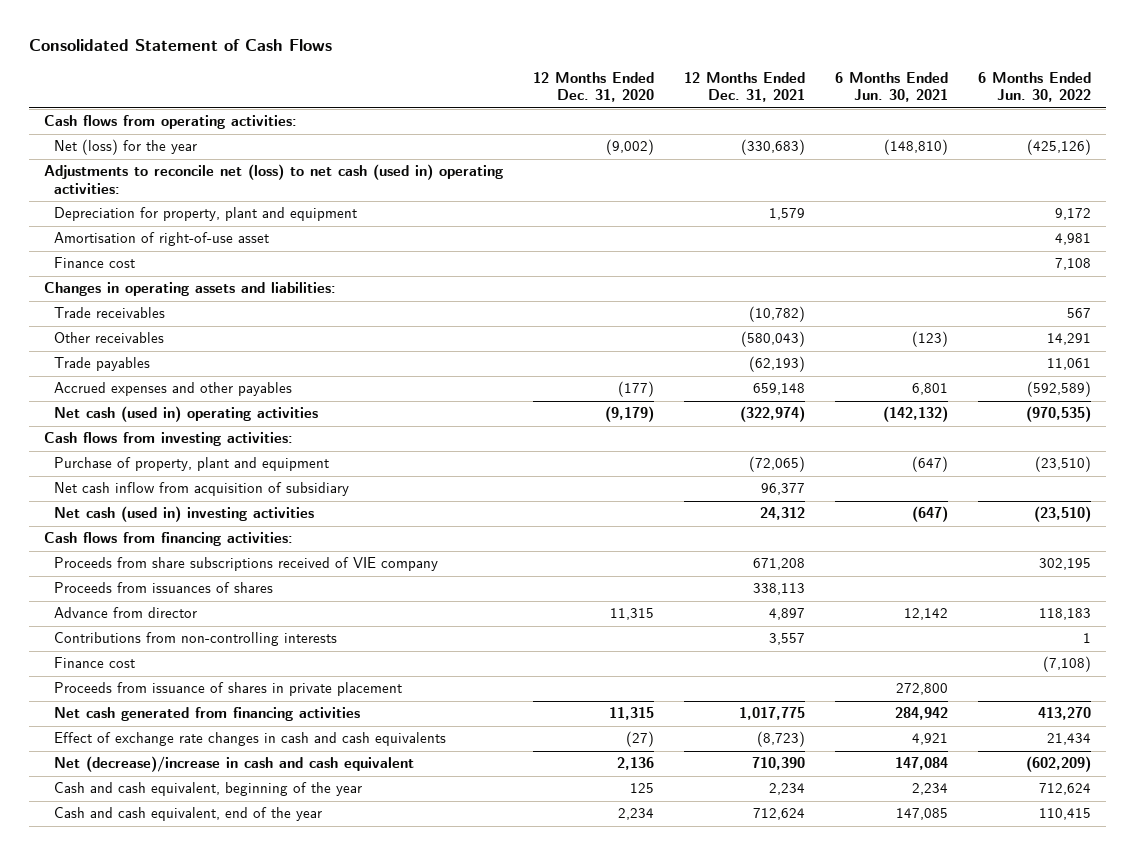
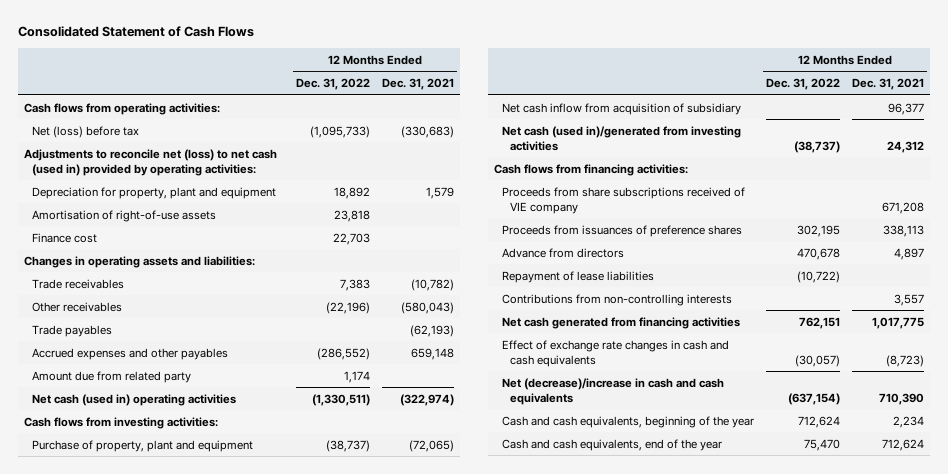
- | 12 Months Ended Dec. 31, 2020 | 12 Months Ended Dec. 31, 2021 | 6 Months Ended Jun. 30, 2021 | 6 Months Ended Jun. 30, 2022
+ | 12 Months Ended Dec. 31, 2022 | 12 Months Ended Dec. 31, 2021
- Net (loss) for the year | (9,002) | (330,683) | (148,810) | (425,126)
- Adjustments to reconcile net (loss) to net cash (used in) operating activities:
+ Net (loss) before tax | (1,095,733) | (330,683)
+ Adjustments to reconcile net (loss) to net cash (used in) provided by operating activities:
- Amortisation of right-of-use asset | | | | 4,981
+ Amortisation of right-of-use assets | 23,818 |
+ Amount due from related party | 1,174 |
- Net cash (used in) investing activities | | 24,312 | (647) | (23,510)
+ Net cash (used in)/generated from investing activities | (38,737) | 24,312
- Proceeds from issuances of shares | | 338,113 | |
- Advance from director | 11,315 | 4,897 | 12,142 | 118,183
+ Proceeds from issuances of preference shares | 302,195 | 338,113
+ Advance from directors | 470,678 | 4,897
+ Repayment of lease liabilities | (10,722) |
- Finance cost | | | | (7,108)
- Proceeds from issuance of shares in private placement | | | 272,800 |
- Net (decrease)/increase in cash and cash equivalent | 2,136 | 710,390 | 147,084 | (602,209)
- Cash and cash equivalent, beginning of the year | 125 | 2,234 | 2,234 | 712,624
- Cash and cash equivalent, end of the year | 2,234 | 712,624 | 147,085 | 110,415
+ Net (decrease)/increase in cash and cash equivalents | (637,154) | 710,390
+ Cash and cash equivalents, beginning of the year | 712,624 | 2,234
+ Cash and cash equivalents, end of the year | 75,470 | 712,624

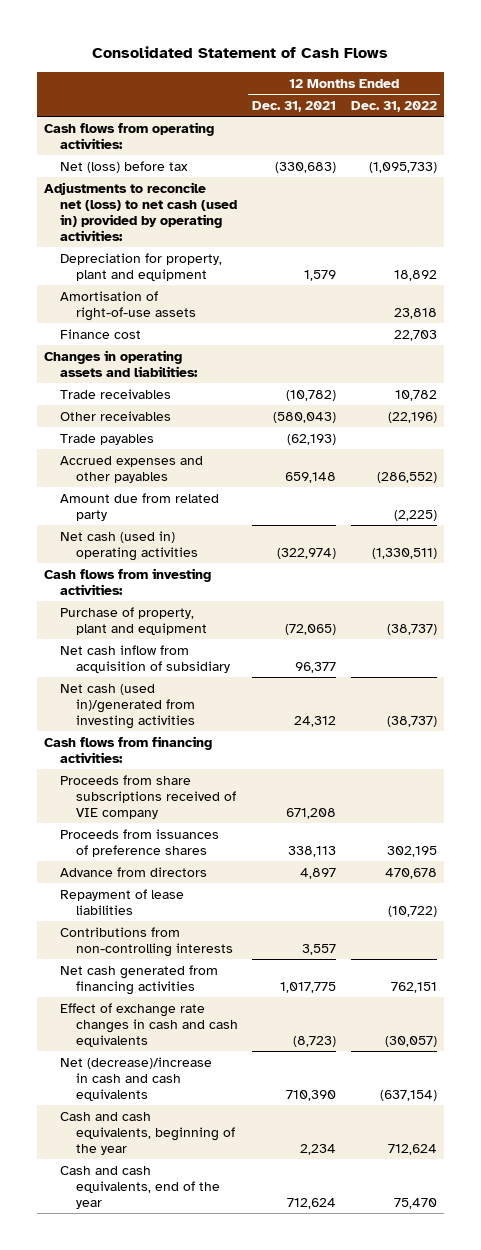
- | 12 Months Ended Dec. 31, 2022 | 12 Months Ended Dec. 31, 2021
+ | 12 Months Ended Dec. 31, 2021 | 12 Months Ended Dec. 31, 2022
- Trade receivables | 7,383 | (10,782)
+ Trade receivables | (10,782) | 10,782
- Amount due from related party | 1,174 |
+ Amount due from related party | | (2,225)

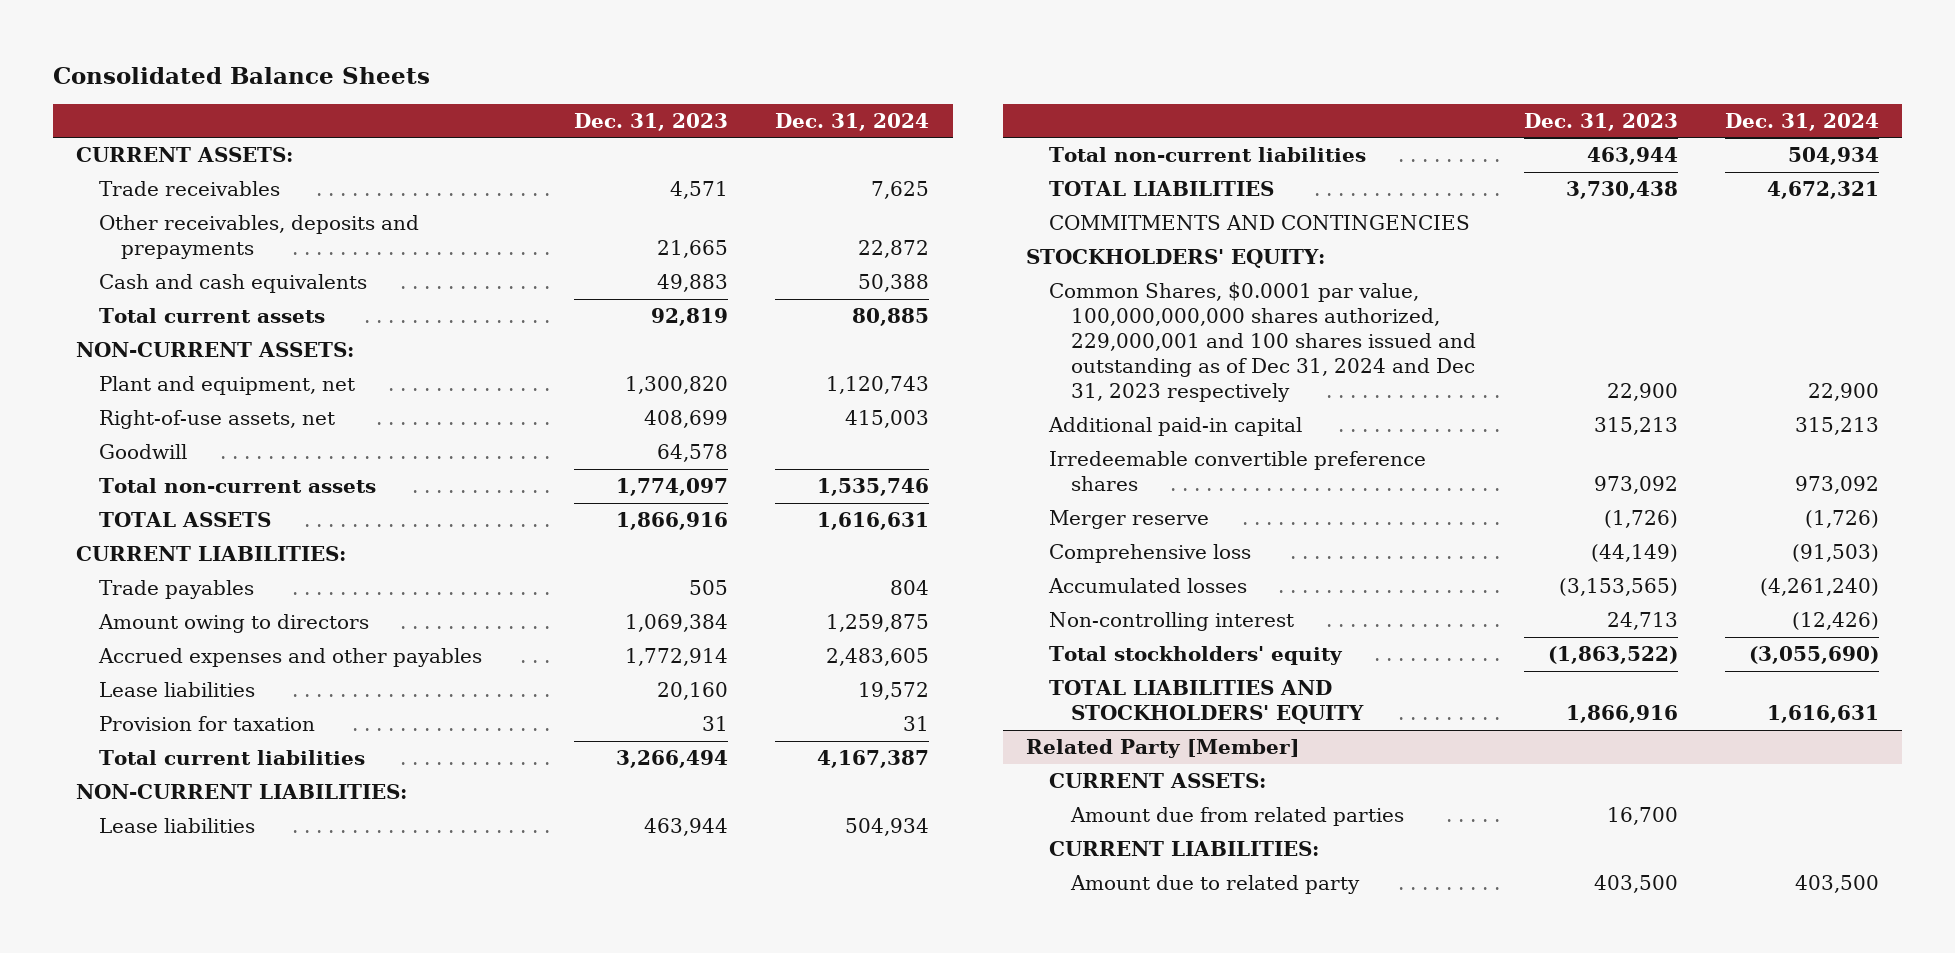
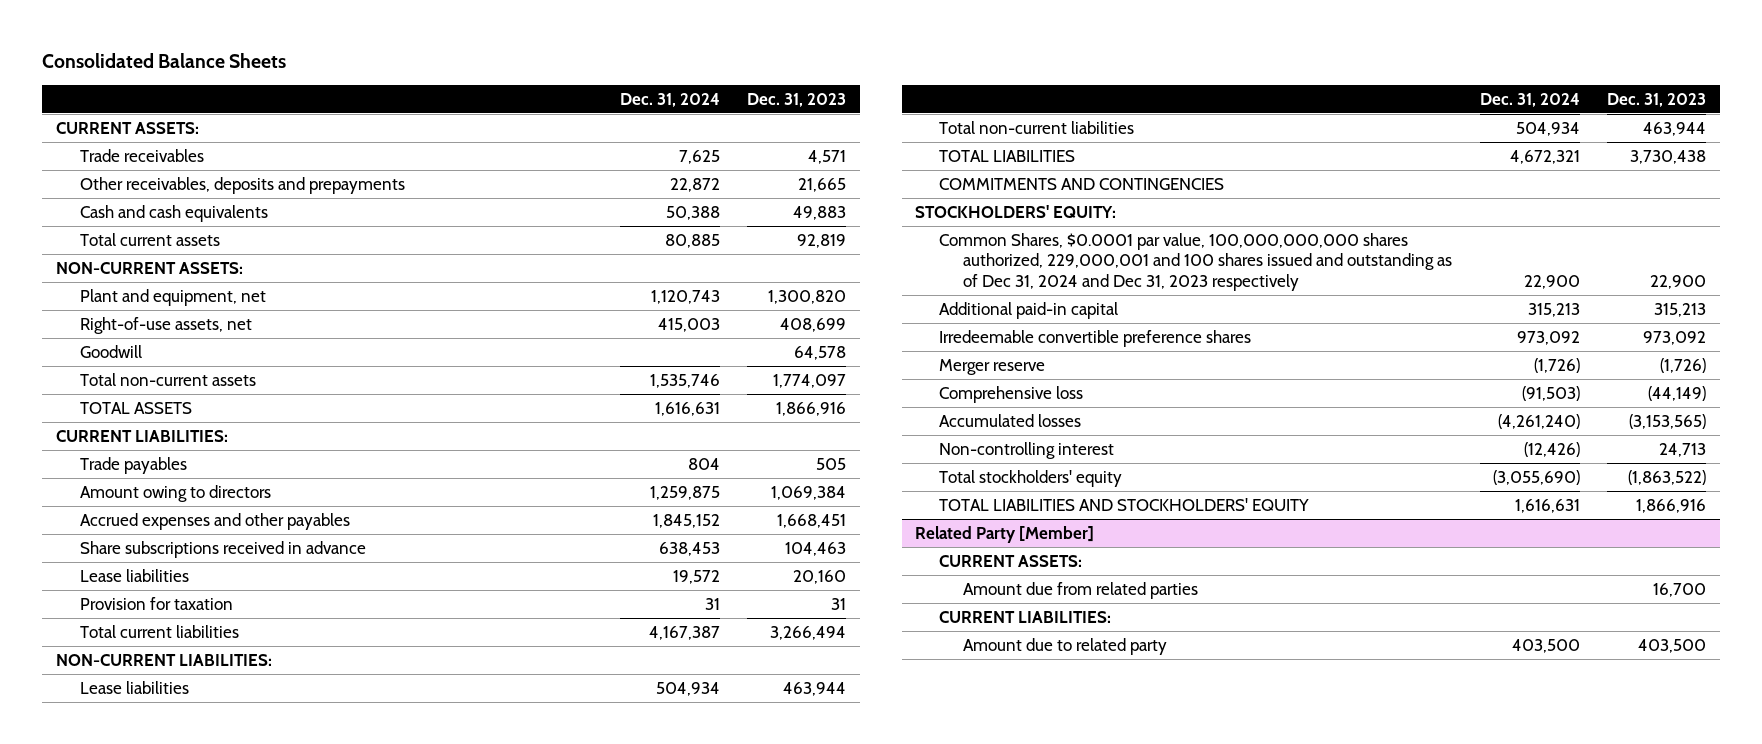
- | Dec. 31, 2023 | Dec. 31, 2024
+ | Dec. 31, 2024 | Dec. 31, 2023
- Accrued expenses and other payables | 1,772,914 | 2,483,605
+ Accrued expenses and other payables | 1,845,152 | 1,668,451
+ Share subscriptions received in advance | 638,453 | 104,463

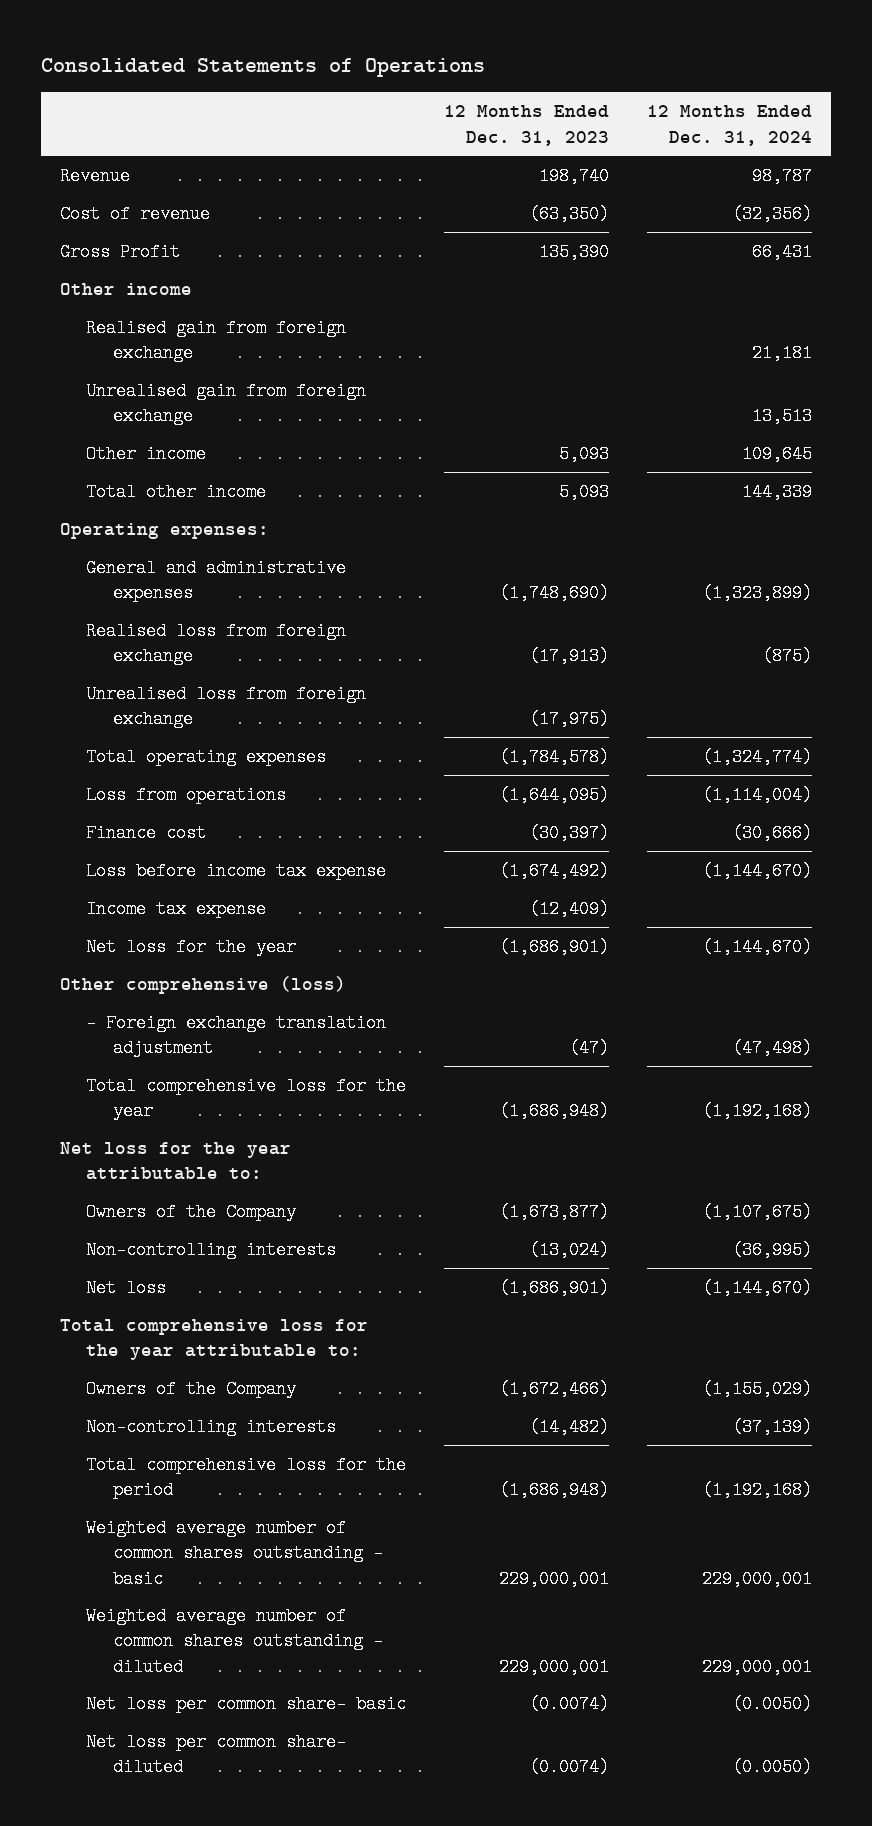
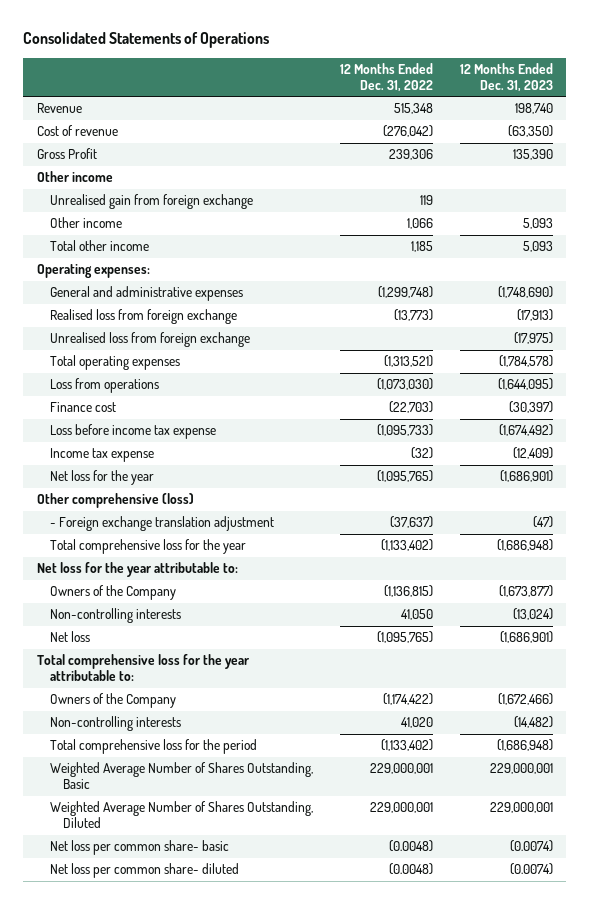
- | 12 Months Ended Dec. 31, 2023 | 12 Months Ended Dec. 31, 2024
+ | 12 Months Ended Dec. 31, 2022 | 12 Months Ended Dec. 31, 2023
- Realised gain from foreign exchange | | 21,181
- Weighted average number of common shares outstanding - basic | 229,000,001 | 229,000,001
- Weighted average number of common shares outstanding - diluted | 229,000,001 | 229,000,001
+ Weighted Average Number of Shares Outstanding, Basic | 229,000,001 | 229,000,001
+ Weighted Average Number of Shares Outstanding, Diluted | 229,000,001 | 229,000,001

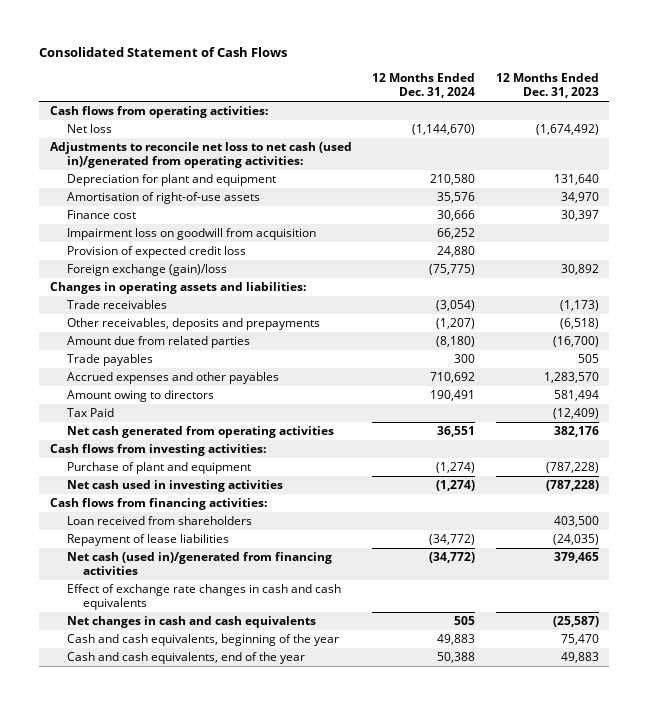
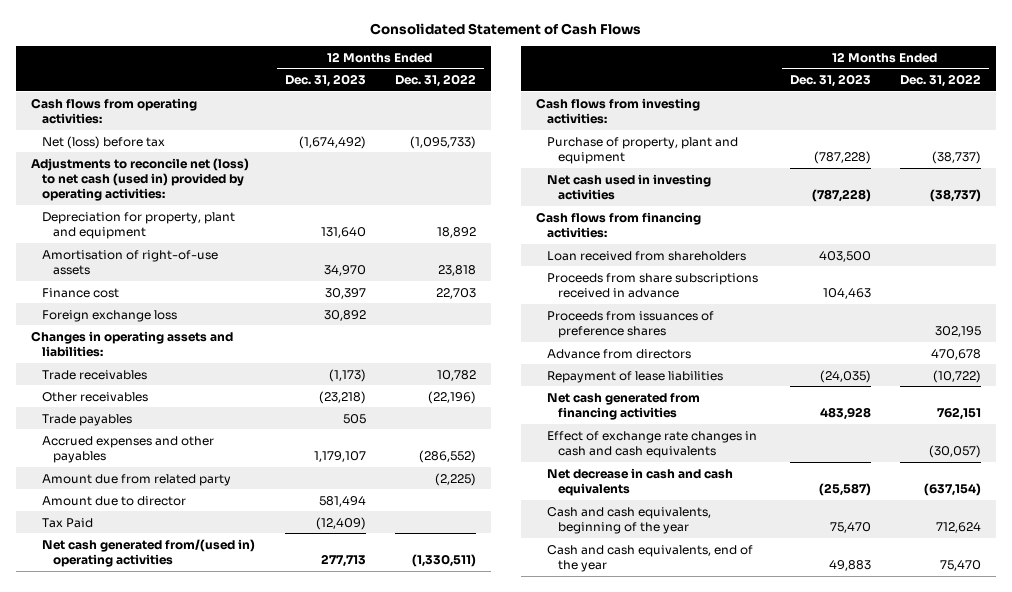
- | 12 Months Ended Dec. 31, 2024 | 12 Months Ended Dec. 31, 2023
+ | 12 Months Ended Dec. 31, 2023 | 12 Months Ended Dec. 31, 2022
- Net loss | (1,144,670) | (1,674,492)
- Adjustments to reconcile net loss to net cash (used in)/generated from operating activities:
- Depreciation for plant and equipment | 210,580 | 131,640
+ Net (loss) before tax | (1,674,492) | (1,095,733)
+ Adjustments to reconcile net (loss) to net cash (used in) provided by operating activities:
+ Depreciation for property, plant and equipment | 131,640 | 18,892
- Impairment loss on goodwill from acquisition | 66,252 |
- Provision of expected credit loss | 24,880 |
- Foreign exchange (gain)/loss | (75,775) | 30,892
+ Foreign exchange loss | 30,892 |
- Other receivables, deposits and prepayments | (1,207) | (6,518)
- Amount due from related parties | (8,180) | (16,700)
+ Other receivables | (23,218) | (22,196)
- Accrued expenses and other payables | 710,692 | 1,283,570
- Amount owing to directors | 190,491 | 581,494
+ Accrued expenses and other payables | 1,179,107 | (286,552)
+ Amount due from related party | | (2,225)
+ Amount due to director | 581,494 |
- Net cash generated from operating activities | 36,551 | 382,176
+ Net cash generated from/(used in) operating activities | 277,713 | (1,330,511)
- Purchase of plant and equipment | (1,274) | (787,228)
+ Purchase of property, plant and equipment | (787,228) | (38,737)
+ Proceeds from share subscriptions received in advance | 104,463 |
+ Proceeds from issuances of preference shares | | 302,195
+ Advance from directors | | 470,678
- Net cash (used in)/generated from financing activities | (34,772) | 379,465
+ Net cash generated from financing activities | 483,928 | 762,151
- Net changes in cash and cash equivalents | 505 | (25,587)
+ Net decrease in cash and cash equivalents | (25,587) | (637,154)

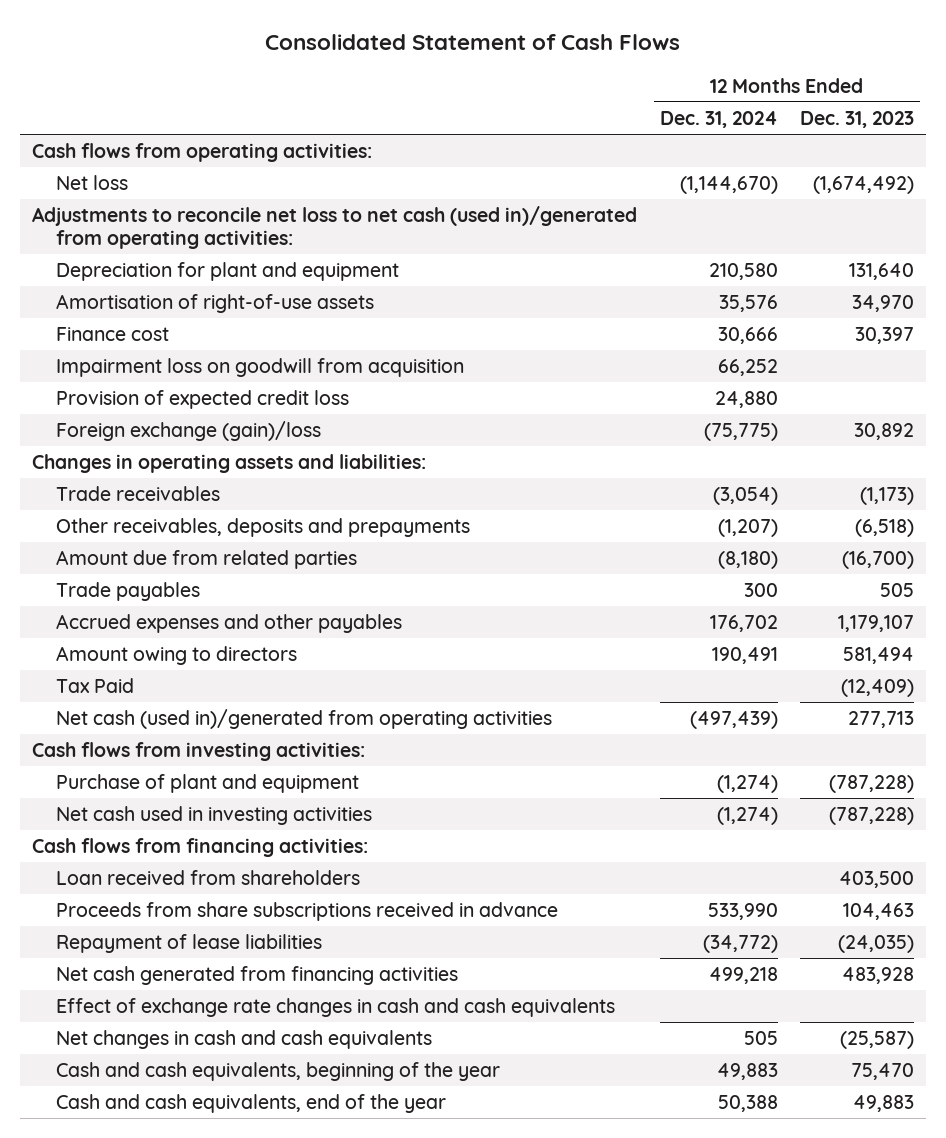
- | 12 Months Ended Dec. 31, 2023 | 12 Months Ended Dec. 31, 2022
+ | 12 Months Ended Dec. 31, 2024 | 12 Months Ended Dec. 31, 2023
- Net (loss) before tax | (1,674,492) | (1,095,733)
- Adjustments to reconcile net (loss) to net cash (used in) provided by operating activities:
- Depreciation for property, plant and equipment | 131,640 | 18,892
+ Net loss | (1,144,670) | (1,674,492)
+ Adjustments to reconcile net loss to net cash (used in)/generated from operating activities:
+ Depreciation for plant and equipment | 210,580 | 131,640
- Foreign exchange loss | 30,892 |
+ Impairment loss on goodwill from acquisition | 66,252 |
+ Provision of expected credit loss | 24,880 |
+ Foreign exchange (gain)/loss | (75,775) | 30,892
- Other receivables | (23,218) | (22,196)
+ Other receivables, deposits and prepayments | (1,207) | (6,518)
+ Amount due from related parties | (8,180) | (16,700)
- Amount due from related party | | (2,225)
- Amount due to director | 581,494 |
+ Amount owing to directors | 190,491 | 581,494
- Net cash generated from/(used in) operating activities | 277,713 | (1,330,511)
+ Net cash (used in)/generated from operating activities | (497,439) | 277,713
- Purchase of property, plant and equipment | (787,228) | (38,737)
+ Purchase of plant and equipment | (1,274) | (787,228)
- Proceeds from issuances of preference shares | | 302,195
- Advance from directors | | 470,678
- Net decrease in cash and cash equivalents | (25,587) | (637,154)
+ Net changes in cash and cash equivalents | 505 | (25,587)

